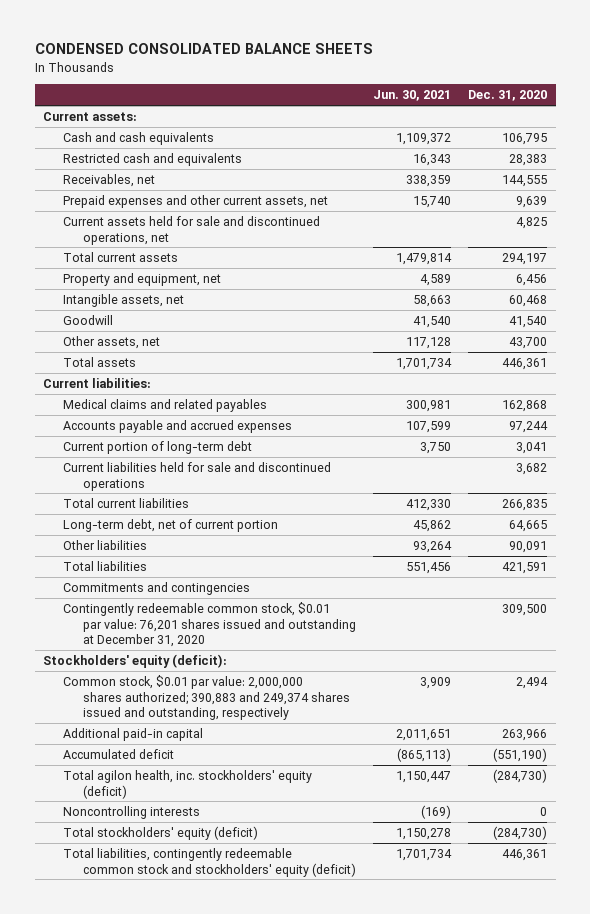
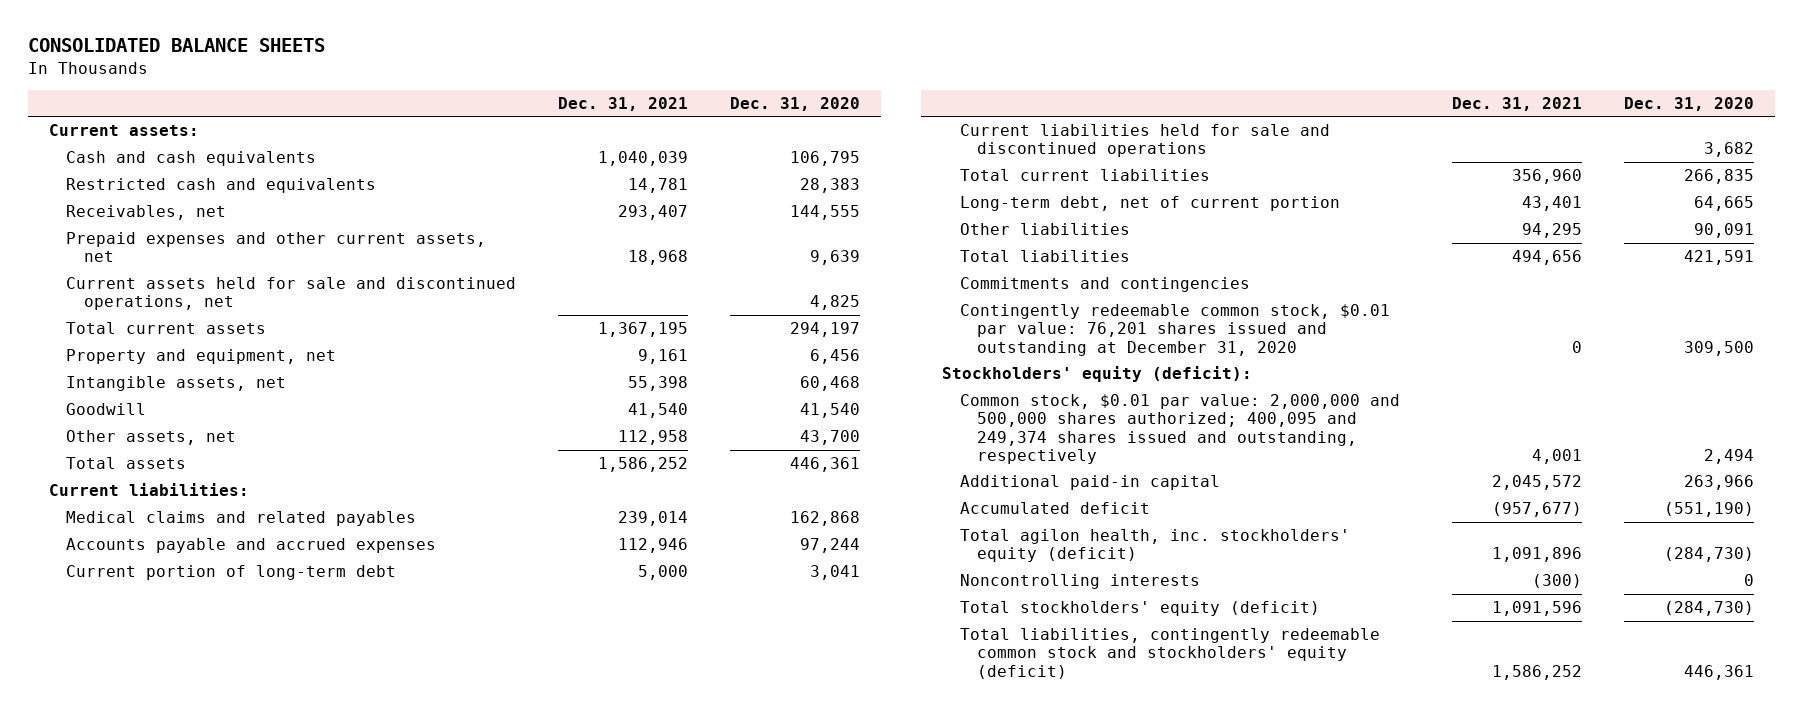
- CONDENSED CONSOLIDATED BALANCE SHEETS
+ CONSOLIDATED BALANCE SHEETS
- | Jun. 30, 2021 | Dec. 31, 2020
+ | Dec. 31, 2021 | Dec. 31, 2020
- Common stock, $0.01 par value: 2,000,000 shares authorized; 390,883 and 249,374 shares issued and outstanding, respectively | 3,909 | 2,494
+ Common stock, $0.01 par value: 2,000,000 and 500,000 shares authorized; 400,095 and 249,374 shares issued and outstanding, respectively | 4,001 | 2,494

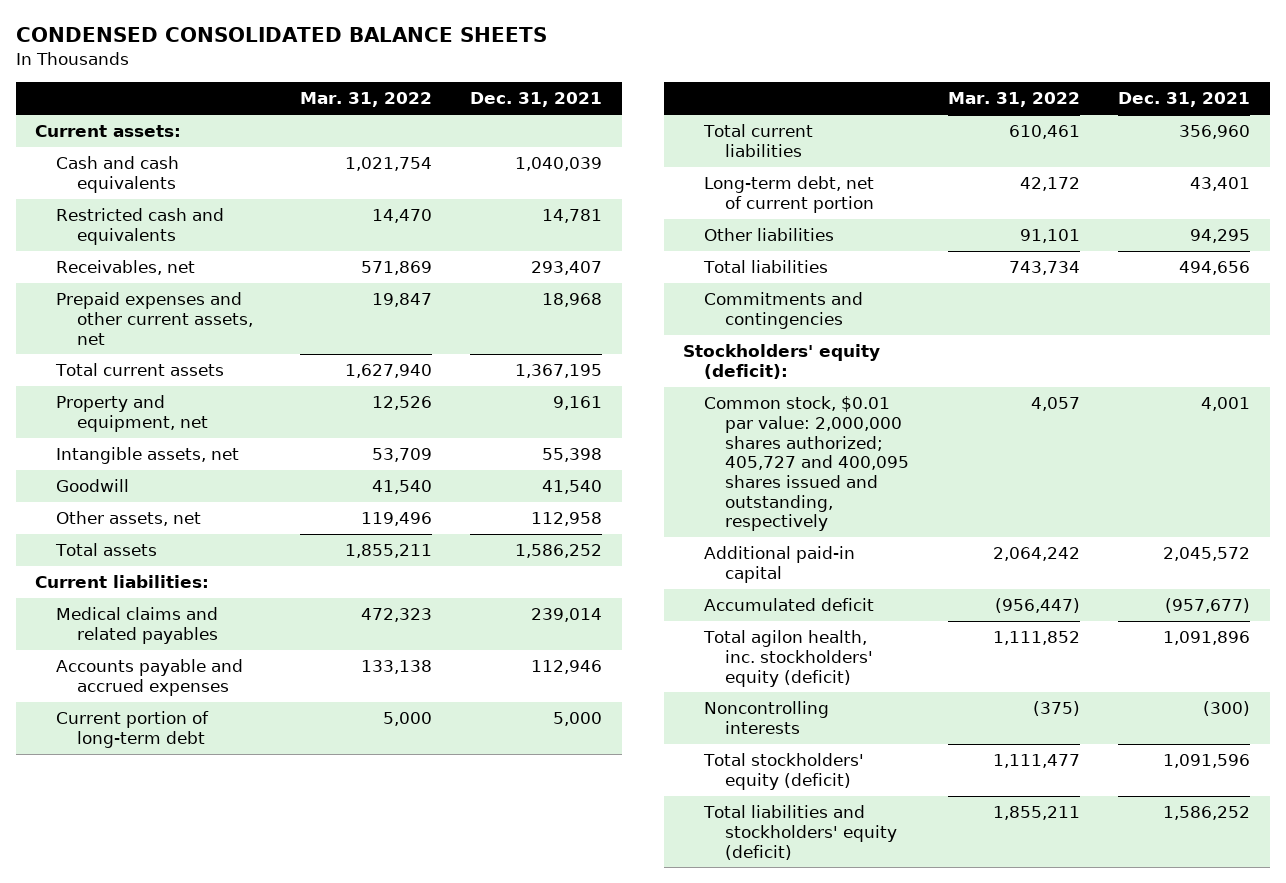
- CONSOLIDATED BALANCE SHEETS
+ CONDENSED CONSOLIDATED BALANCE SHEETS
- | Dec. 31, 2021 | Dec. 31, 2020
+ | Mar. 31, 2022 | Dec. 31, 2021
- Current assets held for sale and discontinued operations, net | | 4,825
- Current liabilities held for sale and discontinued operations | | 3,682
- Contingently redeemable common stock, $0.01 par value: 76,201 shares issued and outstanding at December 31, 2020 | 0 | 309,500
- Common stock, $0.01 par value: 2,000,000 and 500,000 shares authorized; 400,095 and 249,374 shares issued and outstanding, respectively | 4,001 | 2,494
+ Common stock, $0.01 par value: 2,000,000 shares authorized; 405,727 and 400,095 shares issued and outstanding, respectively | 4,057 | 4,001
- Total liabilities, contingently redeemable common stock and stockholders' equity (deficit) | 1,586,252 | 446,361
+ Total liabilities and stockholders' equity (deficit) | 1,855,211 | 1,586,252

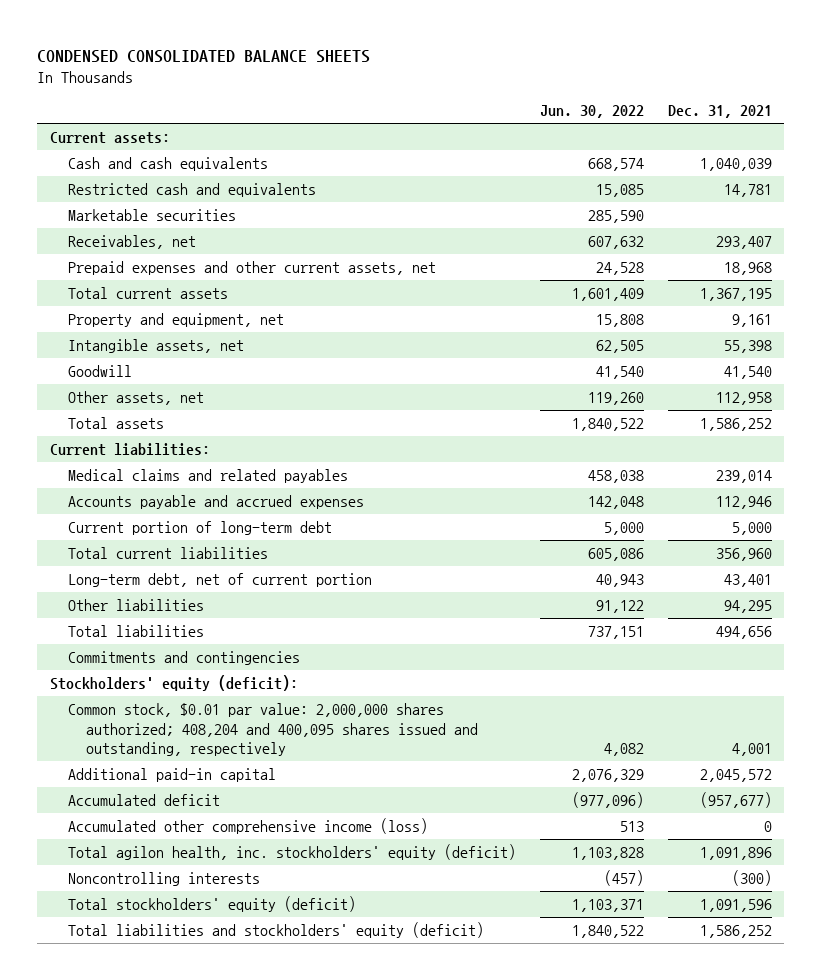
- | Mar. 31, 2022 | Dec. 31, 2021
+ | Jun. 30, 2022 | Dec. 31, 2021
+ Marketable securities | 285,590 |
- Common stock, $0.01 par value: 2,000,000 shares authorized; 405,727 and 400,095 shares issued and outstanding, respectively | 4,057 | 4,001
+ Common stock, $0.01 par value: 2,000,000 shares authorized; 408,204 and 400,095 shares issued and outstanding, respectively | 4,082 | 4,001
+ Accumulated other comprehensive income (loss) | 513 | 0

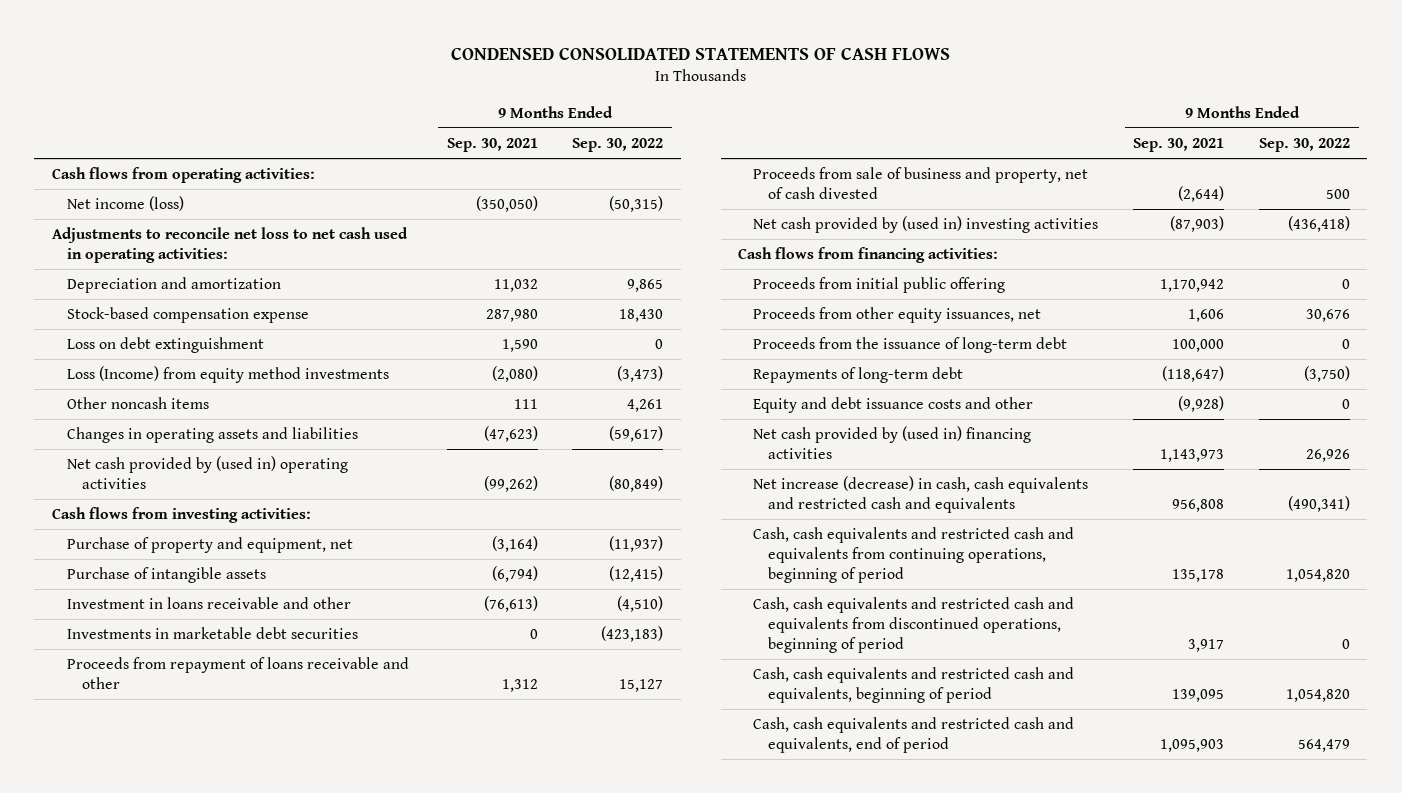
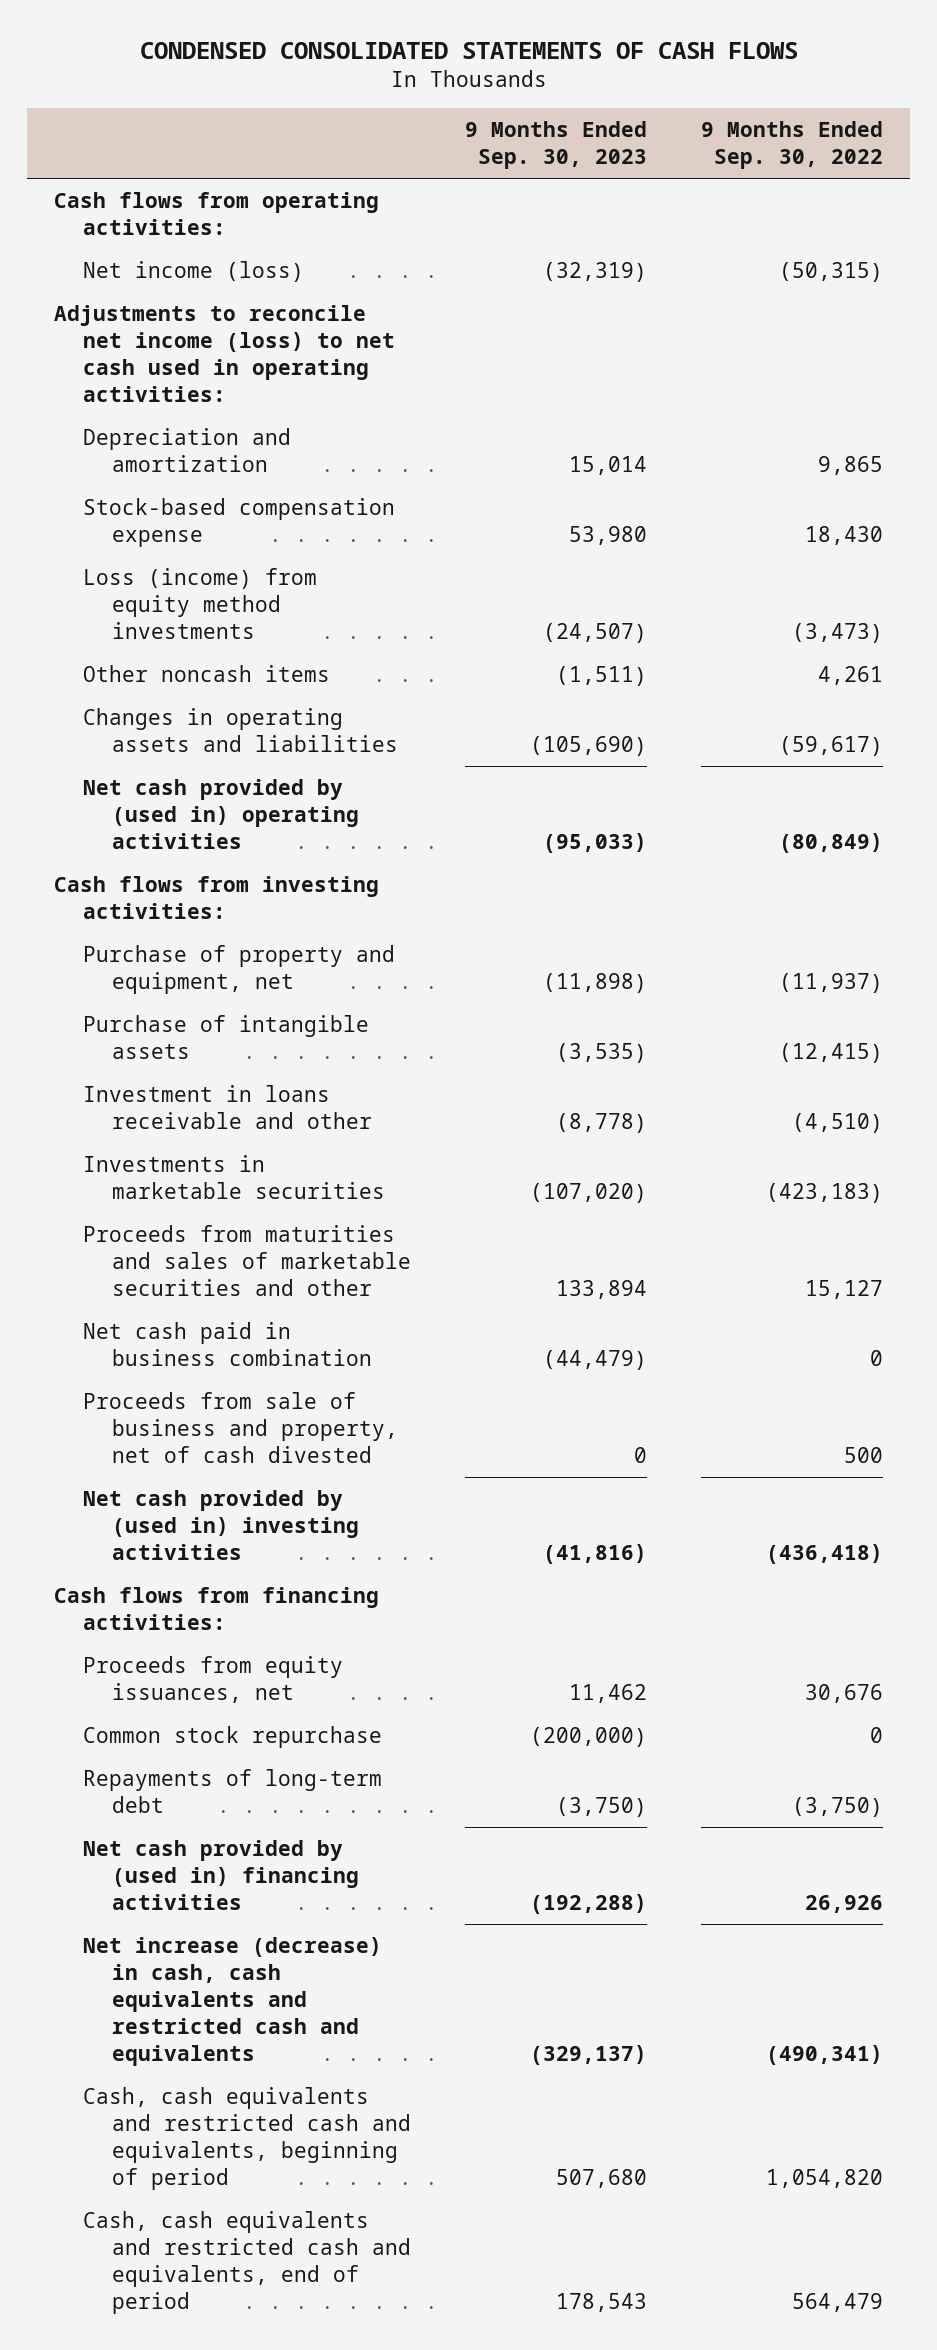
- | 9 Months Ended Sep. 30, 2021 | 9 Months Ended Sep. 30, 2022
+ | 9 Months Ended Sep. 30, 2023 | 9 Months Ended Sep. 30, 2022
- Adjustments to reconcile net loss to net cash used in operating activities:
+ Adjustments to reconcile net income (loss) to net cash used in operating activities:
- Loss on debt extinguishment | 1,590 | 0
- Loss (Income) from equity method investments | (2,080) | (3,473)
+ Loss (income) from equity method investments | (24,507) | (3,473)
- Investments in marketable debt securities | 0 | (423,183)
- Proceeds from repayment of loans receivable and other | 1,312 | 15,127
+ Investments in marketable securities | (107,020) | (423,183)
+ Proceeds from maturities and sales of marketable securities and other | 133,894 | 15,127
+ Net cash paid in business combination | (44,479) | 0
- Proceeds from initial public offering | 1,170,942 | 0
- Proceeds from other equity issuances, net | 1,606 | 30,676
- Proceeds from the issuance of long-term debt | 100,000 | 0
+ Proceeds from equity issuances, net | 11,462 | 30,676
+ Common stock repurchase | (200,000) | 0
- Equity and debt issuance costs and other | (9,928) | 0
- Cash, cash equivalents and restricted cash and equivalents from continuing operations, beginning of period | 135,178 | 1,054,820
- Cash, cash equivalents and restricted cash and equivalents from discontinued operations, beginning of period | 3,917 | 0

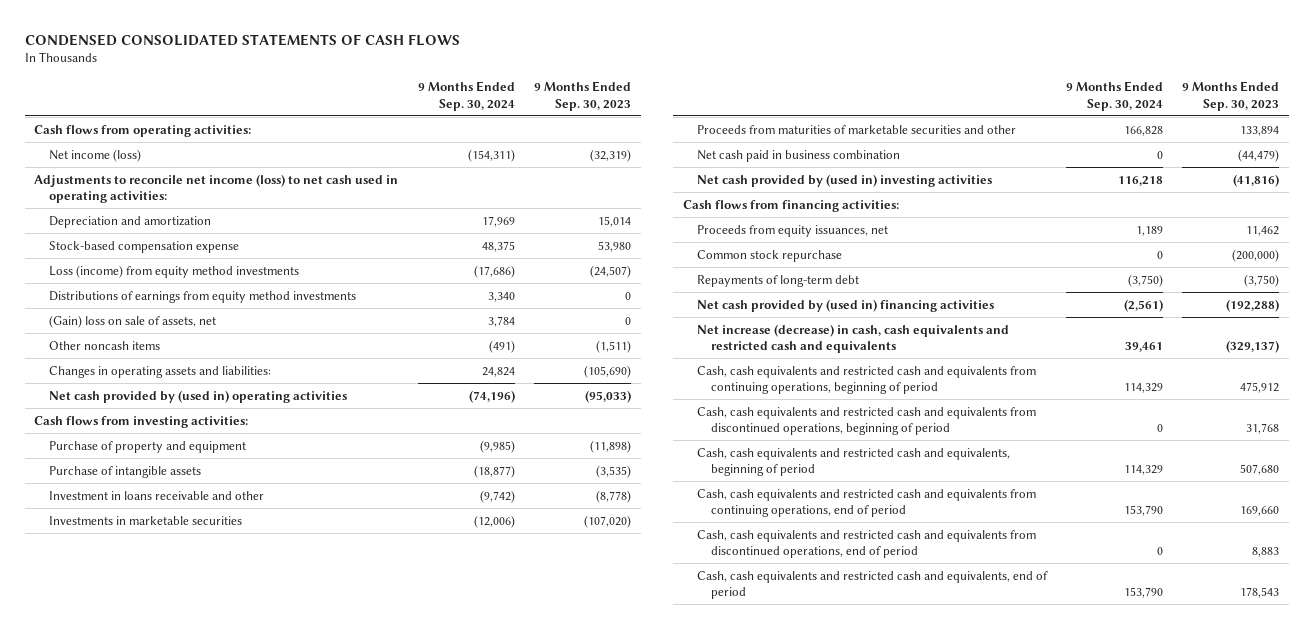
- | 9 Months Ended Sep. 30, 2023 | 9 Months Ended Sep. 30, 2022
+ | 9 Months Ended Sep. 30, 2024 | 9 Months Ended Sep. 30, 2023
+ Distributions of earnings from equity method investments | 3,340 | 0
+ (Gain) loss on sale of assets, net | 3,784 | 0
- Changes in operating assets and liabilities | (105,690) | (59,617)
+ Changes in operating assets and liabilities: | 24,824 | (105,690)
- Purchase of property and equipment, net | (11,898) | (11,937)
+ Purchase of property and equipment | (9,985) | (11,898)
- Proceeds from maturities and sales of marketable securities and other | 133,894 | 15,127
+ Proceeds from maturities of marketable securities and other | 166,828 | 133,894
- Proceeds from sale of business and property, net of cash divested | 0 | 500
+ Cash, cash equivalents and restricted cash and equivalents from continuing operations, beginning of period | 114,329 | 475,912
+ Cash, cash equivalents and restricted cash and equivalents from discontinued operations, beginning of period | 0 | 31,768
+ Cash, cash equivalents and restricted cash and equivalents from continuing operations, end of period | 153,790 | 169,660
+ Cash, cash equivalents and restricted cash and equivalents from discontinued operations, end of period | 0 | 8,883

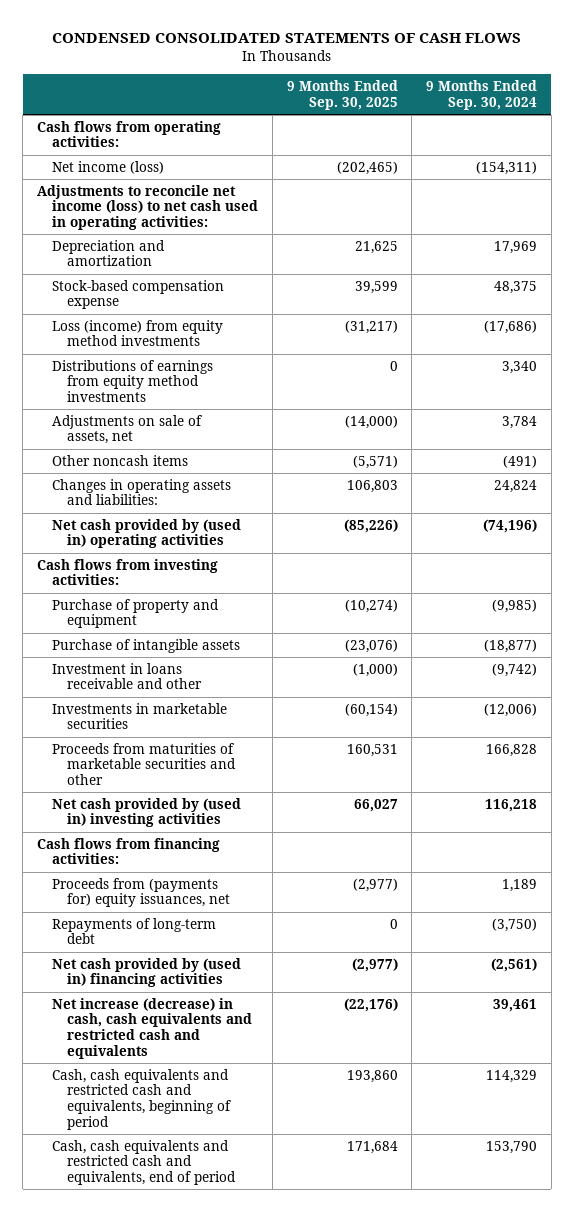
- | 9 Months Ended Sep. 30, 2024 | 9 Months Ended Sep. 30, 2023
+ | 9 Months Ended Sep. 30, 2025 | 9 Months Ended Sep. 30, 2024
- (Gain) loss on sale of assets, net | 3,784 | 0
+ Adjustments on sale of assets, net | (14,000) | 3,784
- Net cash paid in business combination | 0 | (44,479)
- Proceeds from equity issuances, net | 1,189 | 11,462
- Common stock repurchase | 0 | (200,000)
+ Proceeds from (payments for) equity issuances, net | (2,977) | 1,189
- Cash, cash equivalents and restricted cash and equivalents from continuing operations, beginning of period | 114,329 | 475,912
- Cash, cash equivalents and restricted cash and equivalents from discontinued operations, beginning of period | 0 | 31,768
- Cash, cash equivalents and restricted cash and equivalents from continuing operations, end of period | 153,790 | 169,660
- Cash, cash equivalents and restricted cash and equivalents from discontinued operations, end of period | 0 | 8,883

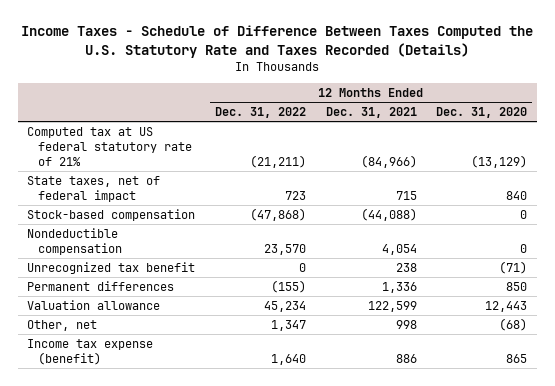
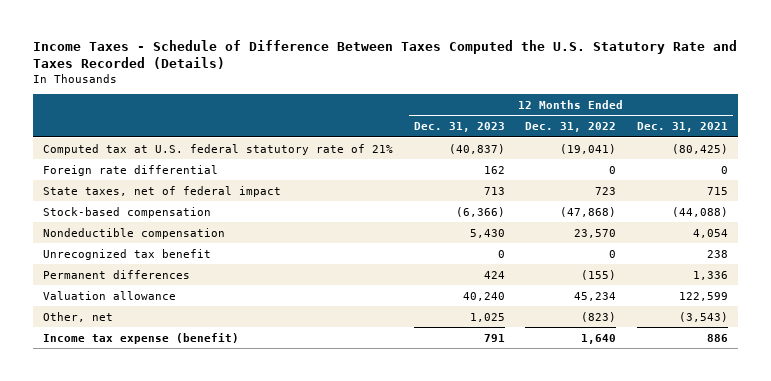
- | 12 Months Ended Dec. 31, 2022 | 12 Months Ended Dec. 31, 2021 | 12 Months Ended Dec. 31, 2020
+ | 12 Months Ended Dec. 31, 2023 | 12 Months Ended Dec. 31, 2022 | 12 Months Ended Dec. 31, 2021
- Computed tax at US federal statutory rate of 21% | (21,211) | (84,966) | (13,129)
+ Computed tax at U.S. federal statutory rate of 21% | (40,837) | (19,041) | (80,425)
+ Foreign rate differential | 162 | 0 | 0
- Other, net | 1,347 | 998 | (68)
+ Other, net | 1,025 | (823) | (3,543)

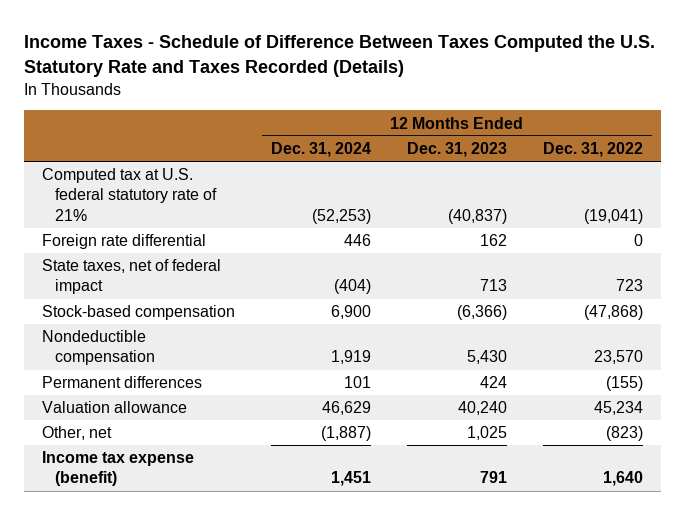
- | 12 Months Ended Dec. 31, 2023 | 12 Months Ended Dec. 31, 2022 | 12 Months Ended Dec. 31, 2021
+ | 12 Months Ended Dec. 31, 2024 | 12 Months Ended Dec. 31, 2023 | 12 Months Ended Dec. 31, 2022
- Unrecognized tax benefit | 0 | 0 | 238

